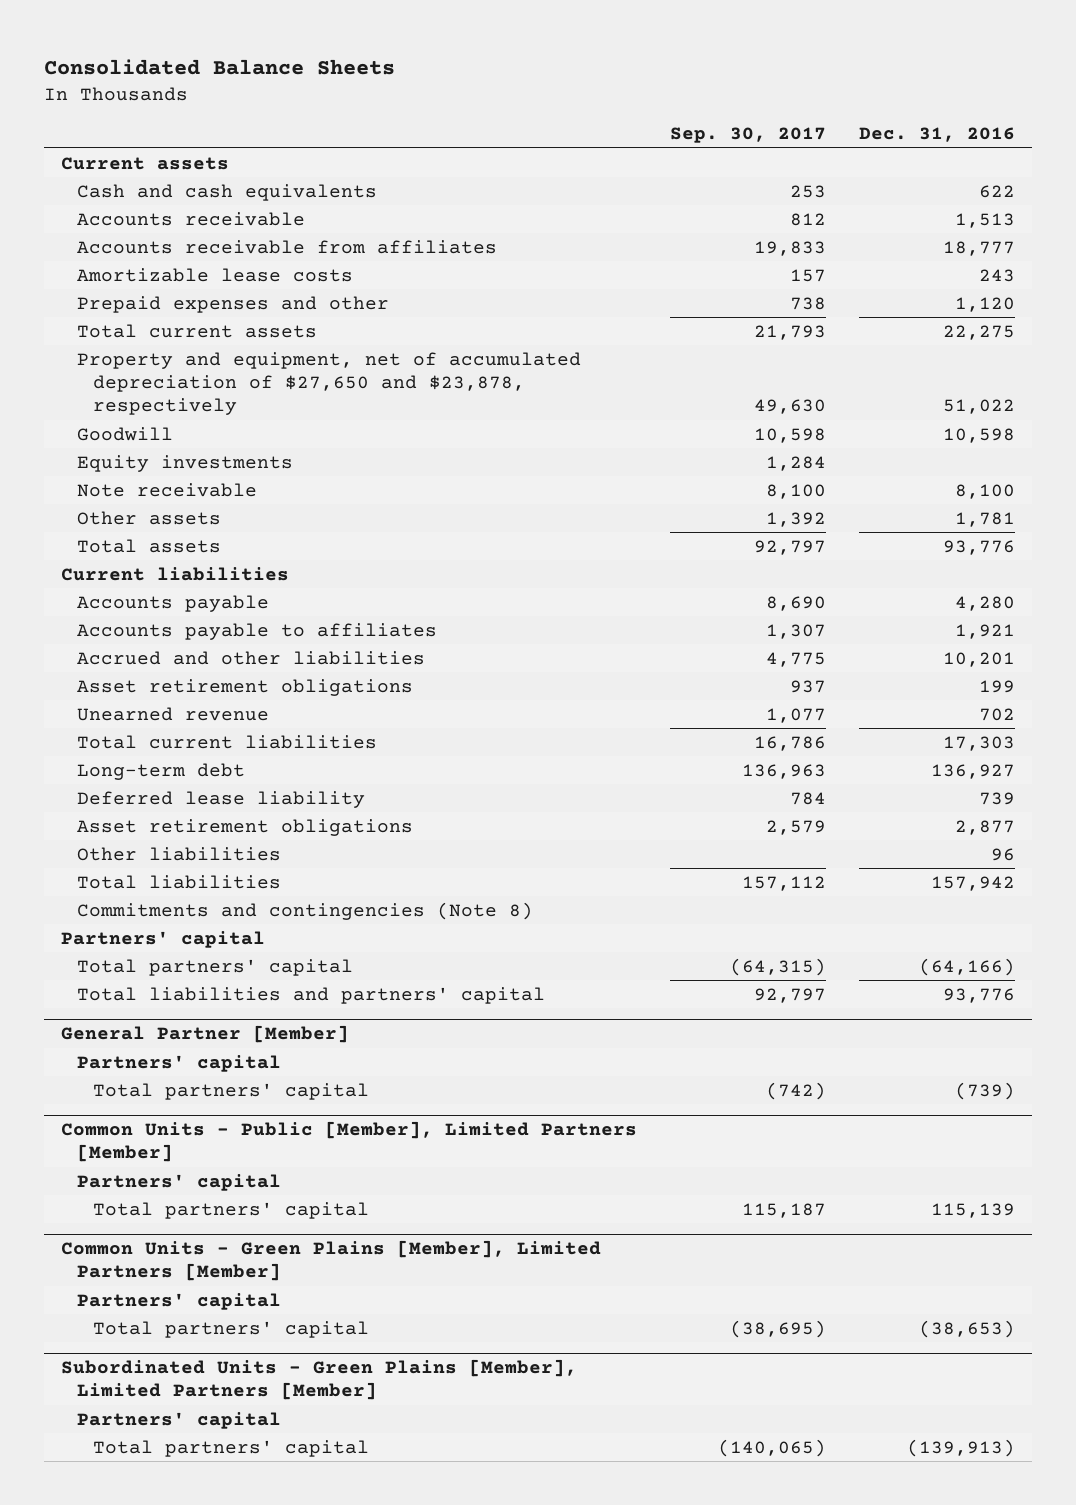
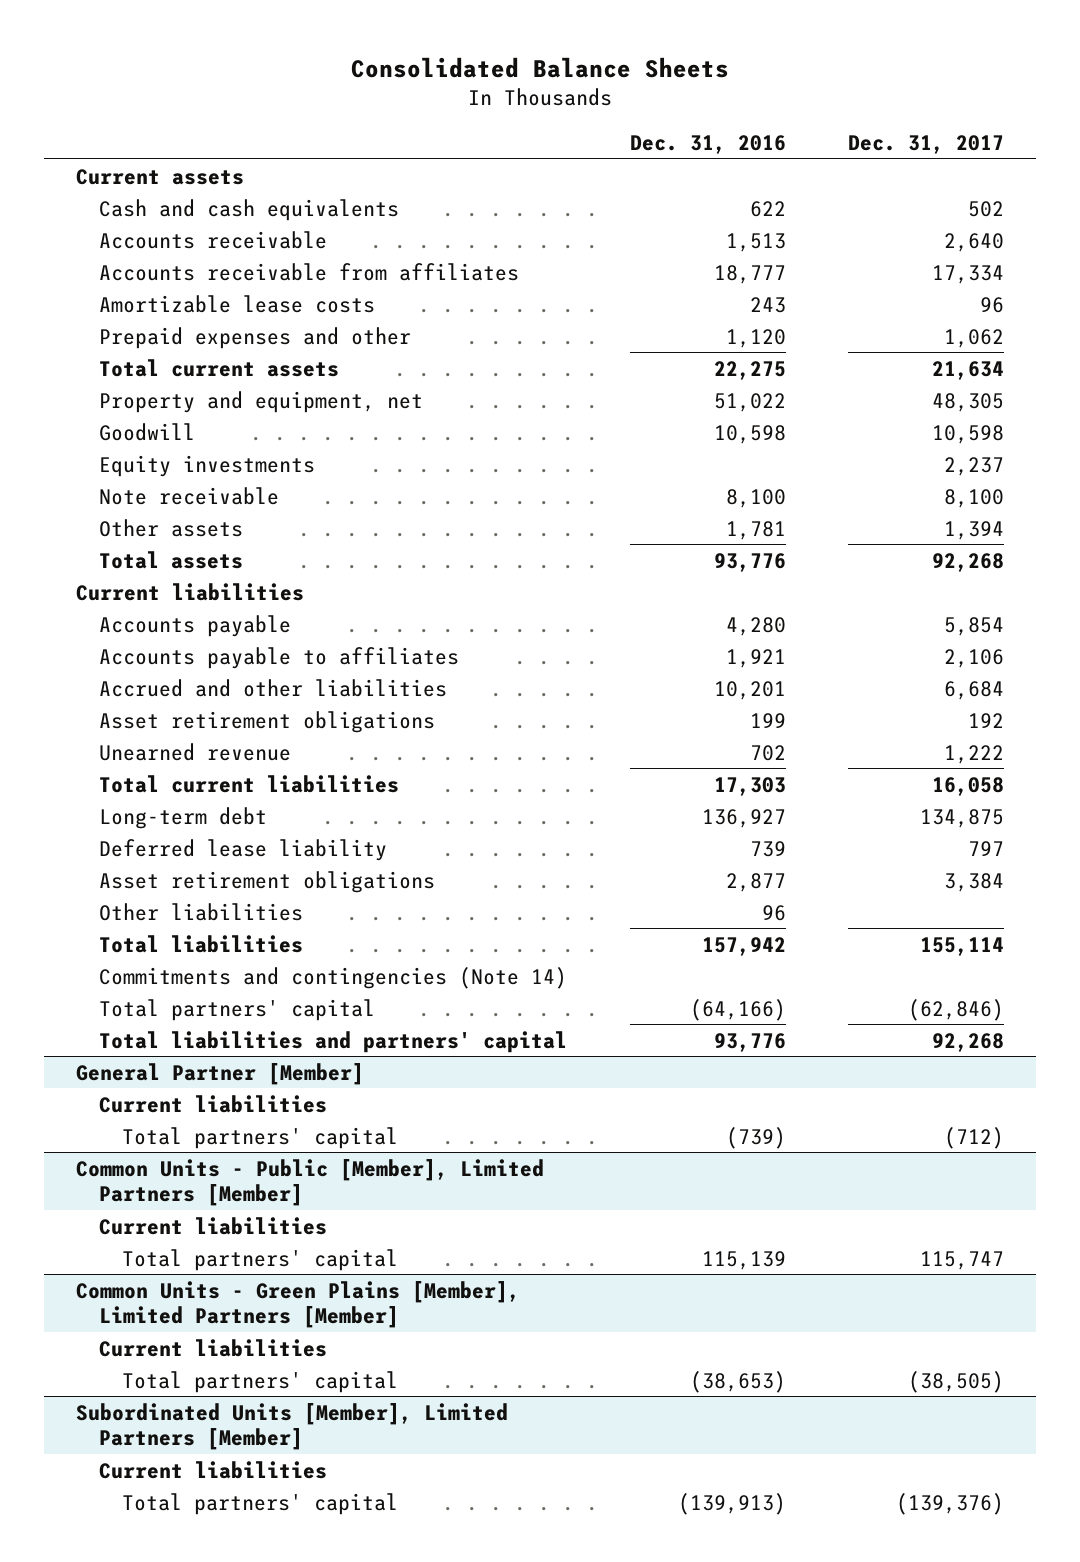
- | Sep. 30, 2017 | Dec. 31, 2016
+ | Dec. 31, 2016 | Dec. 31, 2017
- Property and equipment, net of accumulated depreciation of $27,650 and $23,878, respectively | 49,630 | 51,022
+ Property and equipment, net | 51,022 | 48,305
- Commitments and contingencies (Note 8)
- Partners' capital
+ Commitments and contingencies (Note 14)
@ General Partner [Member]
- Partners' capital
+ Current liabilities
@ Common Units - Public [Member], Limited Partners [Member]
- Partners' capital
+ Current liabilities
@ Common Units - Green Plains [Member], Limited Partners [Member]
- Partners' capital
+ Current liabilities
- Subordinated Units - Green Plains [Member], Limited Partners [Member]
- Partners' capital
+ Subordinated Units [Member], Limited Partners [Member]
+ Current liabilities

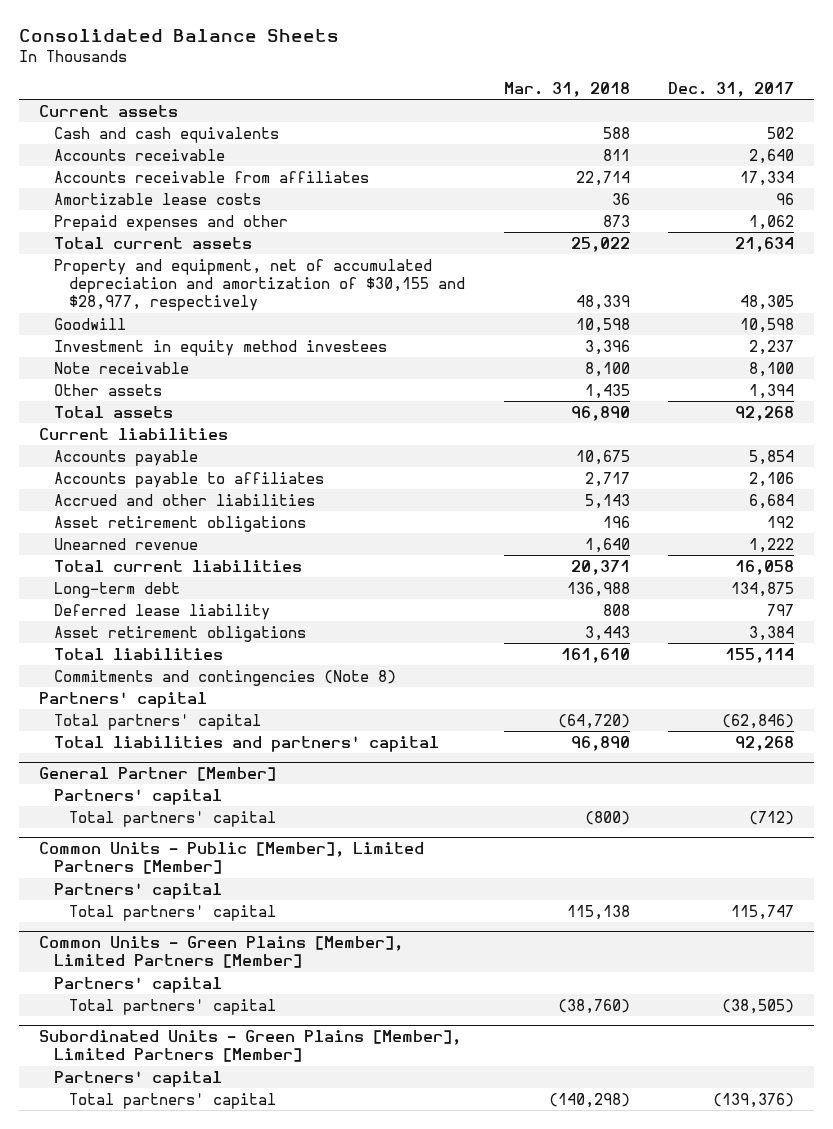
- | Dec. 31, 2016 | Dec. 31, 2017
+ | Mar. 31, 2018 | Dec. 31, 2017
- Property and equipment, net | 51,022 | 48,305
+ Property and equipment, net of accumulated depreciation and amortization of $30,155 and $28,977, respectively | 48,339 | 48,305
- Equity investments | | 2,237
+ Investment in equity method investees | 3,396 | 2,237
- Other liabilities | 96 |
- Commitments and contingencies (Note 14)
+ Commitments and contingencies (Note 8)
+ Partners' capital
@ General Partner [Member]
- Current liabilities
+ Partners' capital
@ Common Units - Public [Member], Limited Partners [Member]
- Current liabilities
+ Partners' capital
@ Common Units - Green Plains [Member], Limited Partners [Member]
- Current liabilities
+ Partners' capital
- Subordinated Units [Member], Limited Partners [Member]
- Current liabilities
+ Subordinated Units - Green Plains [Member], Limited Partners [Member]
+ Partners' capital

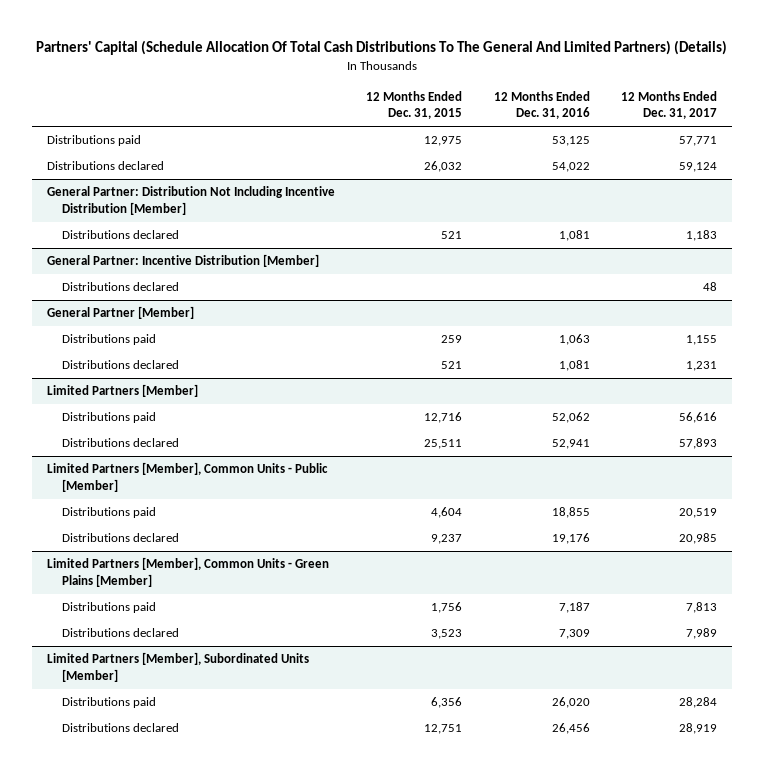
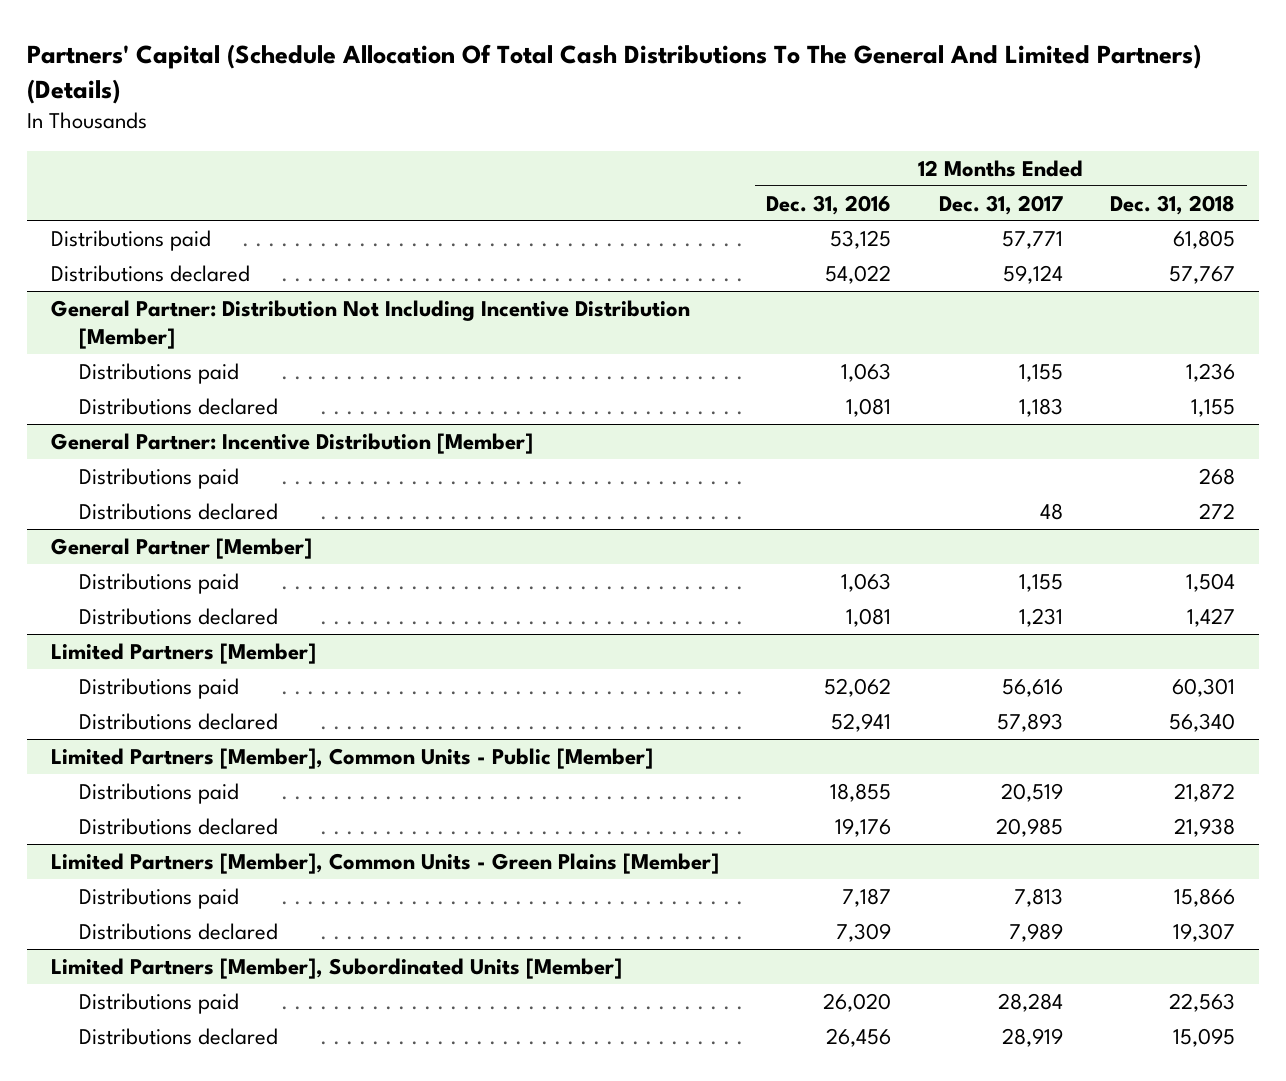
- | 12 Months Ended Dec. 31, 2015 | 12 Months Ended Dec. 31, 2016 | 12 Months Ended Dec. 31, 2017
+ | 12 Months Ended Dec. 31, 2016 | 12 Months Ended Dec. 31, 2017 | 12 Months Ended Dec. 31, 2018
@ General Partner: Distribution Not Including Incentive Distribution [Member]
+ Distributions paid | 1,063 | 1,155 | 1,236
@ General Partner: Incentive Distribution [Member]
+ Distributions paid | | | 268

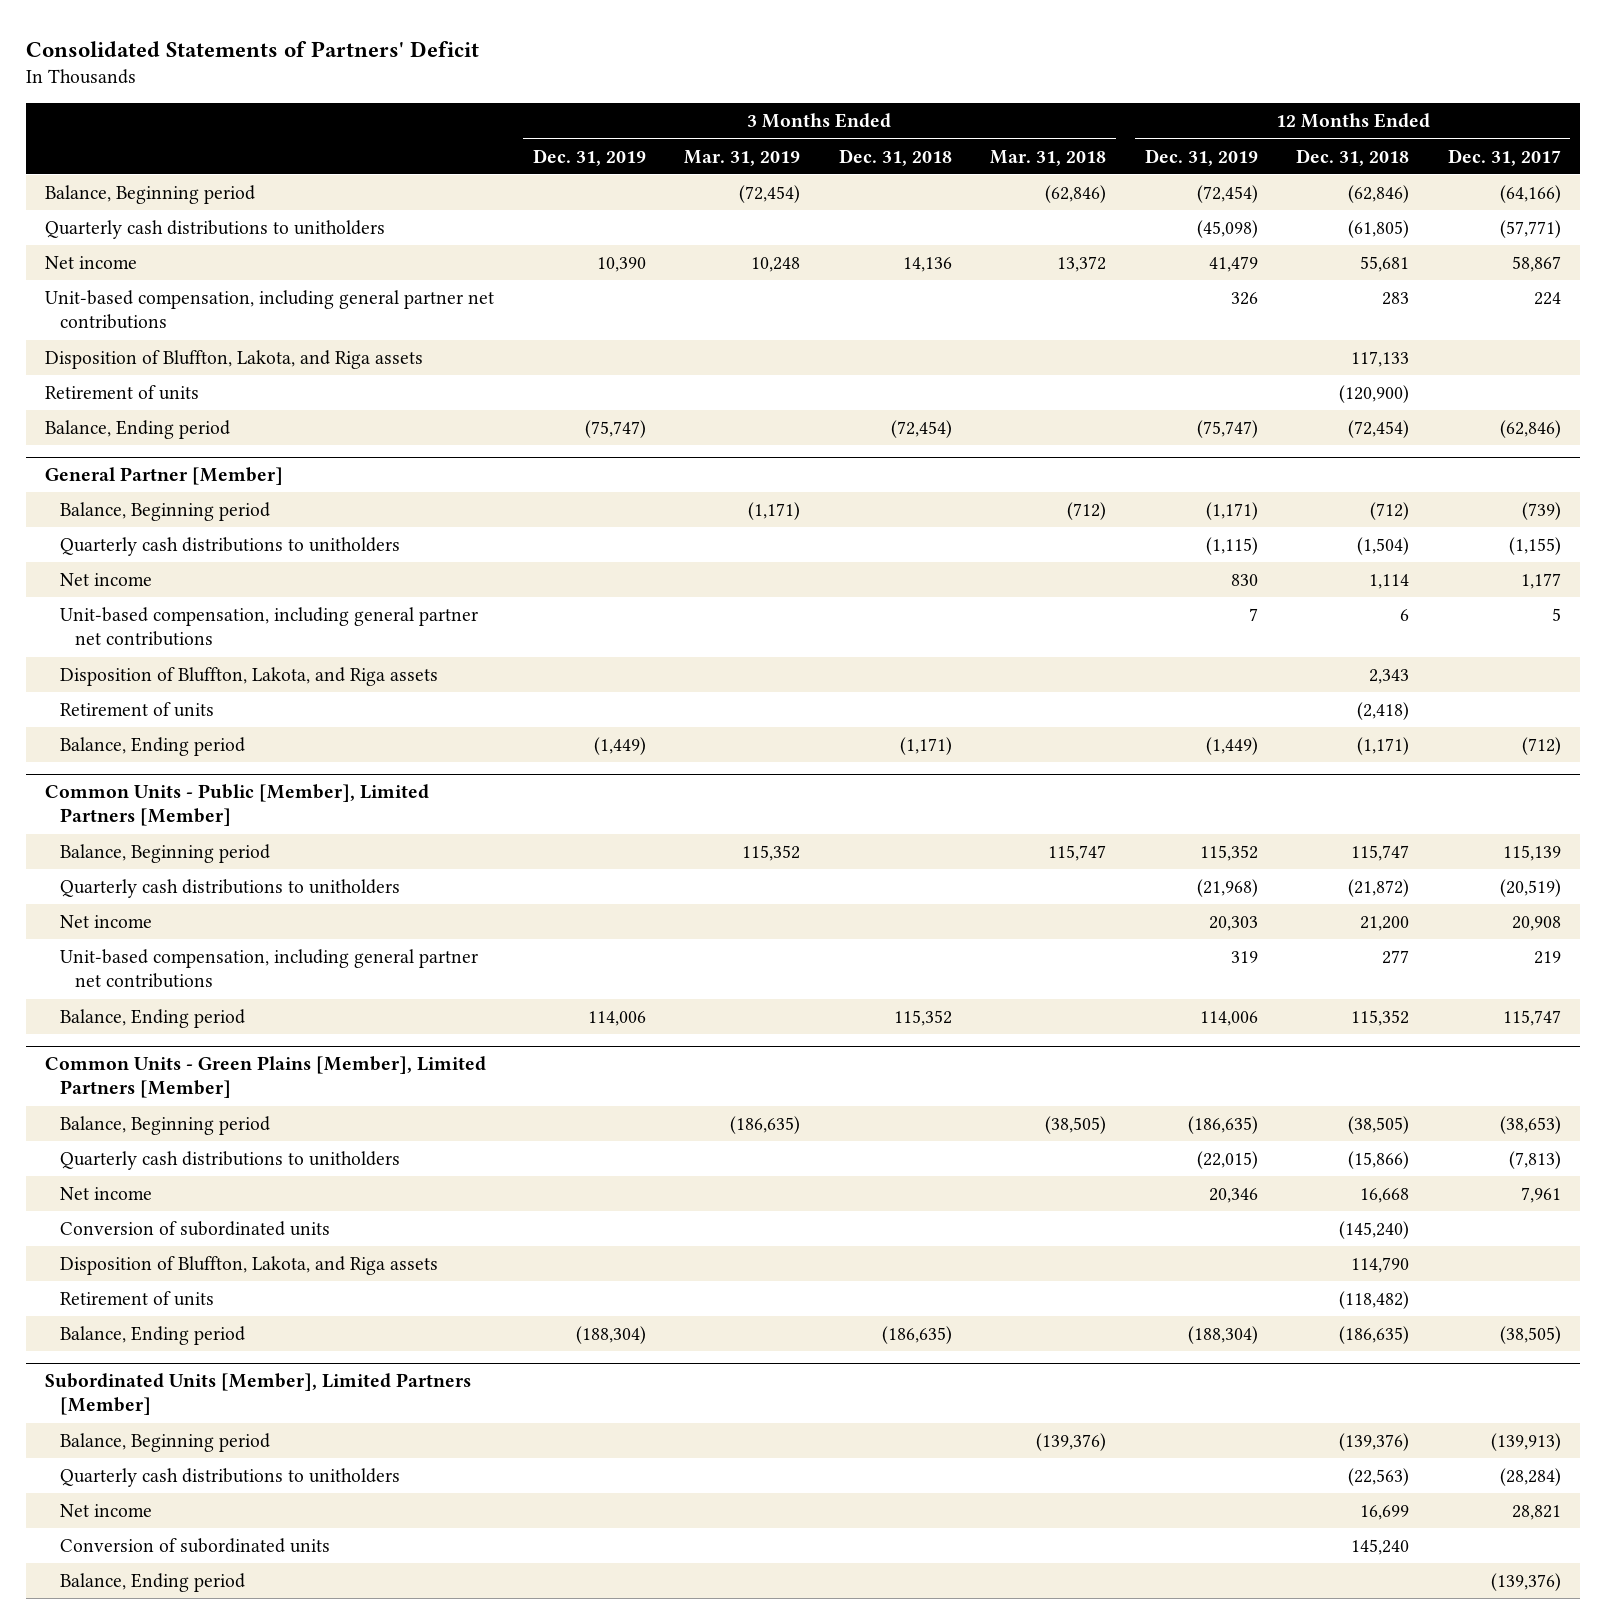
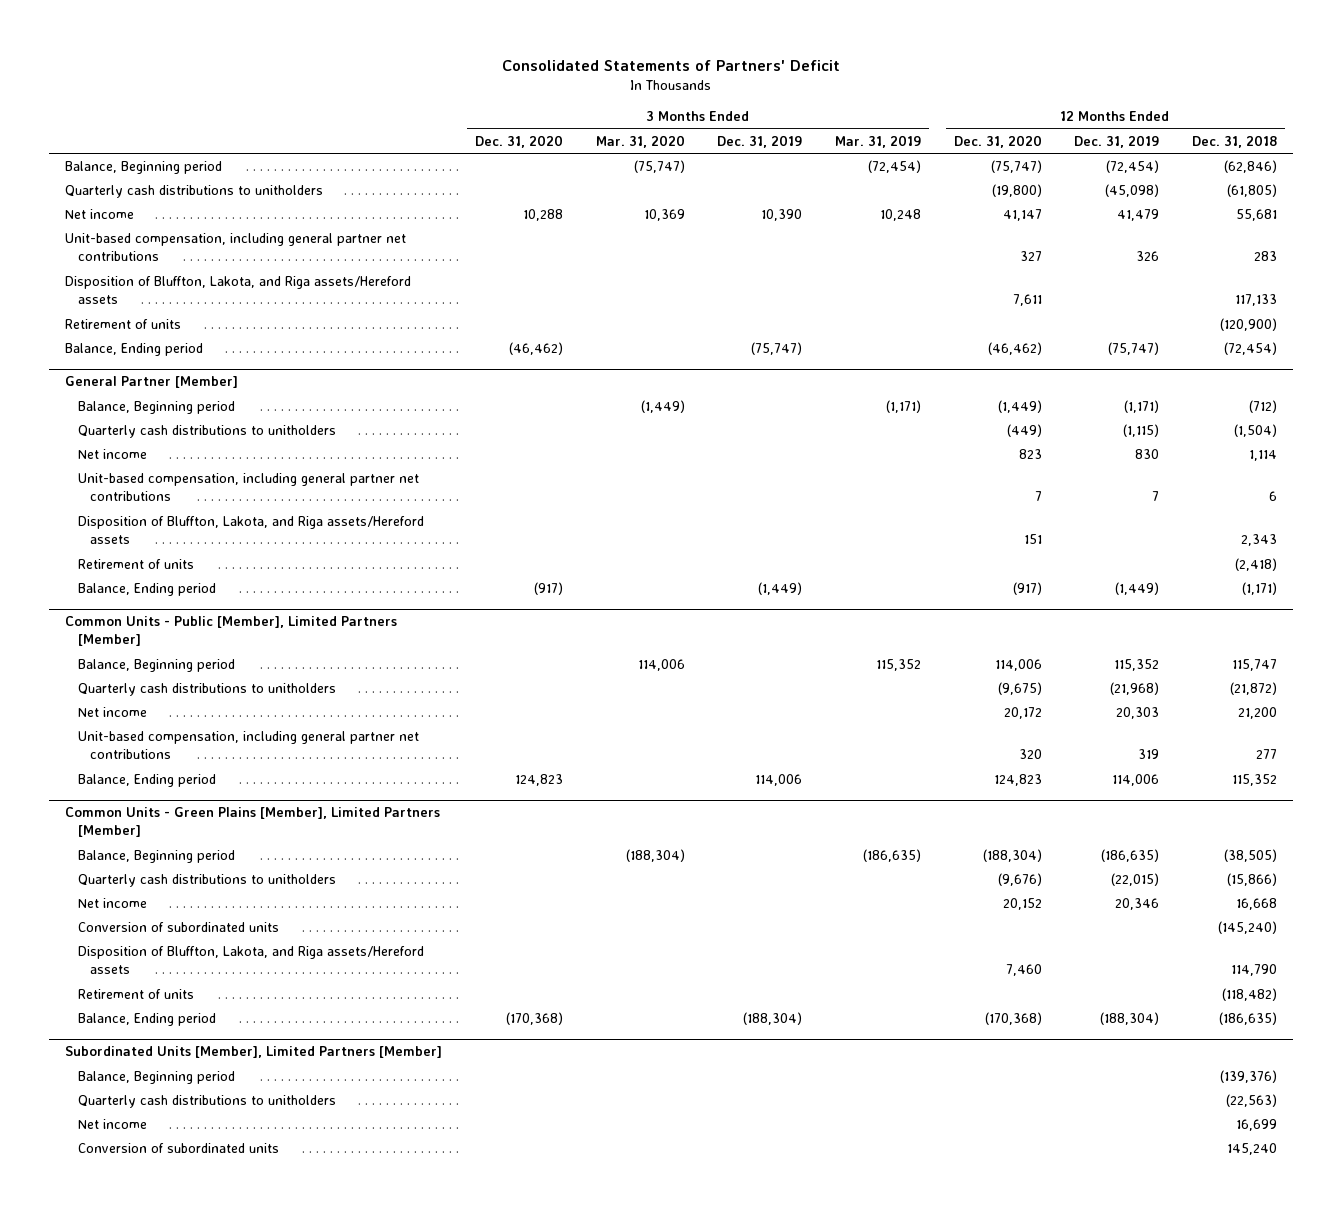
- | 3 Months Ended Dec. 31, 2019 | 3 Months Ended Mar. 31, 2019 | 3 Months Ended Dec. 31, 2018 | 3 Months Ended Mar. 31, 2018 | 12 Months Ended Dec. 31, 2019 | 12 Months Ended Dec. 31, 2018 | 12 Months Ended Dec. 31, 2017
+ | 3 Months Ended Dec. 31, 2020 | 3 Months Ended Mar. 31, 2020 | 3 Months Ended Dec. 31, 2019 | 3 Months Ended Mar. 31, 2019 | 12 Months Ended Dec. 31, 2020 | 12 Months Ended Dec. 31, 2019 | 12 Months Ended Dec. 31, 2018
- Disposition of Bluffton, Lakota, and Riga assets | | | | | | 117,133 |
+ Disposition of Bluffton, Lakota, and Riga assets/Hereford assets | | | | | 7,611 | | 117,133
@ General Partner [Member]
- Disposition of Bluffton, Lakota, and Riga assets | | | | | | 2,343 |
+ Disposition of Bluffton, Lakota, and Riga assets/Hereford assets | | | | | 151 | | 2,343
@ Common Units - Green Plains [Member], Limited Partners [Member]
- Disposition of Bluffton, Lakota, and Riga assets | | | | | | 114,790 |
+ Disposition of Bluffton, Lakota, and Riga assets/Hereford assets | | | | | 7,460 | | 114,790
@ Subordinated Units [Member], Limited Partners [Member]
- Balance, Ending period | | | | | | | (139,376)

